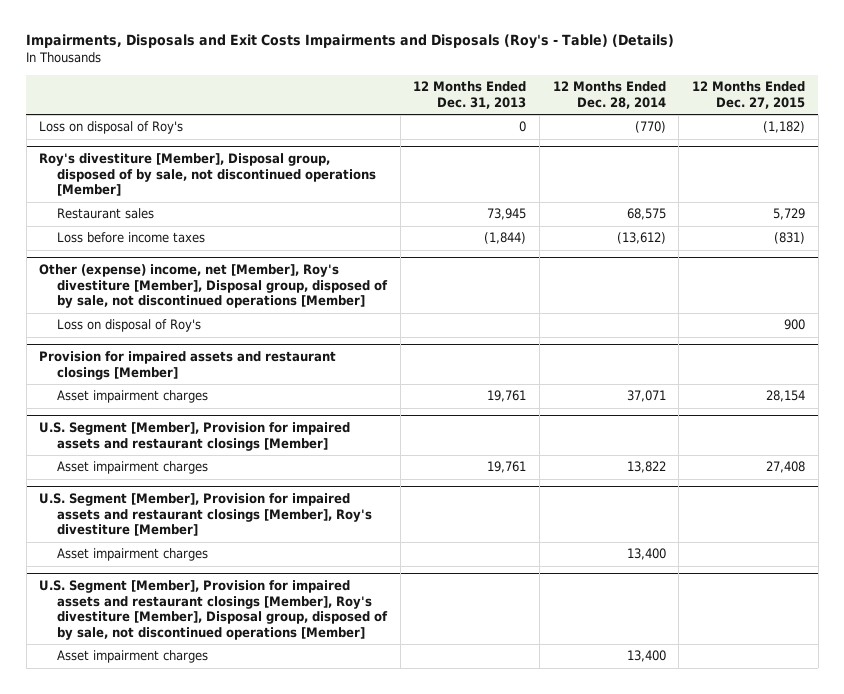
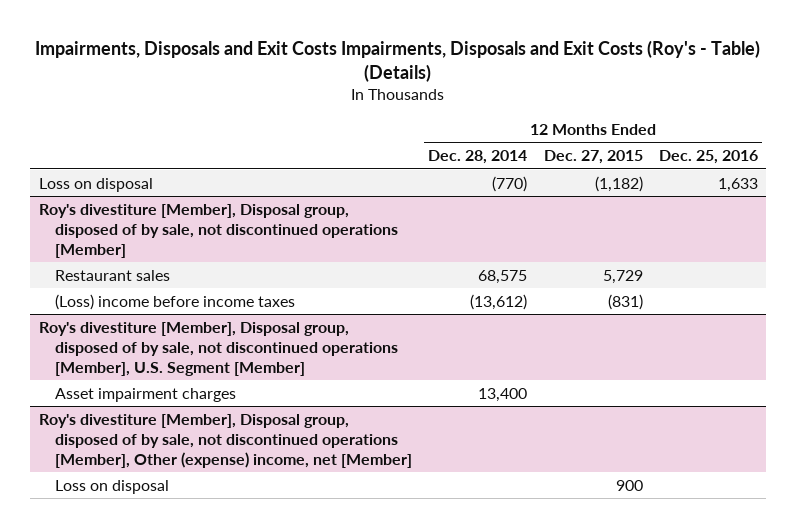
- Impairments, Disposals and Exit Costs Impairments and Disposals (Roy's - Table) (Details)
+ Impairments, Disposals and Exit Costs Impairments, Disposals and Exit Costs (Roy's - Table) (Details)
- | 12 Months Ended Dec. 31, 2013 | 12 Months Ended Dec. 28, 2014 | 12 Months Ended Dec. 27, 2015
+ | 12 Months Ended Dec. 28, 2014 | 12 Months Ended Dec. 27, 2015 | 12 Months Ended Dec. 25, 2016
- Loss on disposal of Roy's | 0 | (770) | (1,182)
+ Loss on disposal | (770) | (1,182) | 1,633
@ Roy's divestiture [Member], Disposal group, disposed of by sale, not discontinued operations [Member]
- Loss before income taxes | (1,844) | (13,612) | (831)
- Other (expense) income, net [Member], Roy's divestiture [Member], Disposal group, disposed of by sale, not discontinued operations [Member]
- Loss on disposal of Roy's | | | 900
- Provision for impaired assets and restaurant closings [Member]
- Asset impairment charges | 19,761 | 37,071 | 28,154
- U.S. Segment [Member], Provision for impaired assets and restaurant closings [Member]
- Asset impairment charges | 19,761 | 13,822 | 27,408
- U.S. Segment [Member], Provision for impaired assets and restaurant closings [Member], Roy's divestiture [Member]
- Asset impairment charges | | 13,400 |
- U.S. Segment [Member], Provision for impaired assets and restaurant closings [Member], Roy's divestiture [Member], Disposal group, disposed of by sale, not discontinued operations [Member]
@ Roy's divestiture [Member], Disposal group, disposed of by sale, not discontinued operations [Member]
+ (Loss) income before income taxes | (13,612) | (831) |
+ Roy's divestiture [Member], Disposal group, disposed of by sale, not discontinued operations [Member], U.S. Segment [Member]
+ Roy's divestiture [Member], Disposal group, disposed of by sale, not discontinued operations [Member], Other (expense) income, net [Member]
+ Loss on disposal | | 900 |

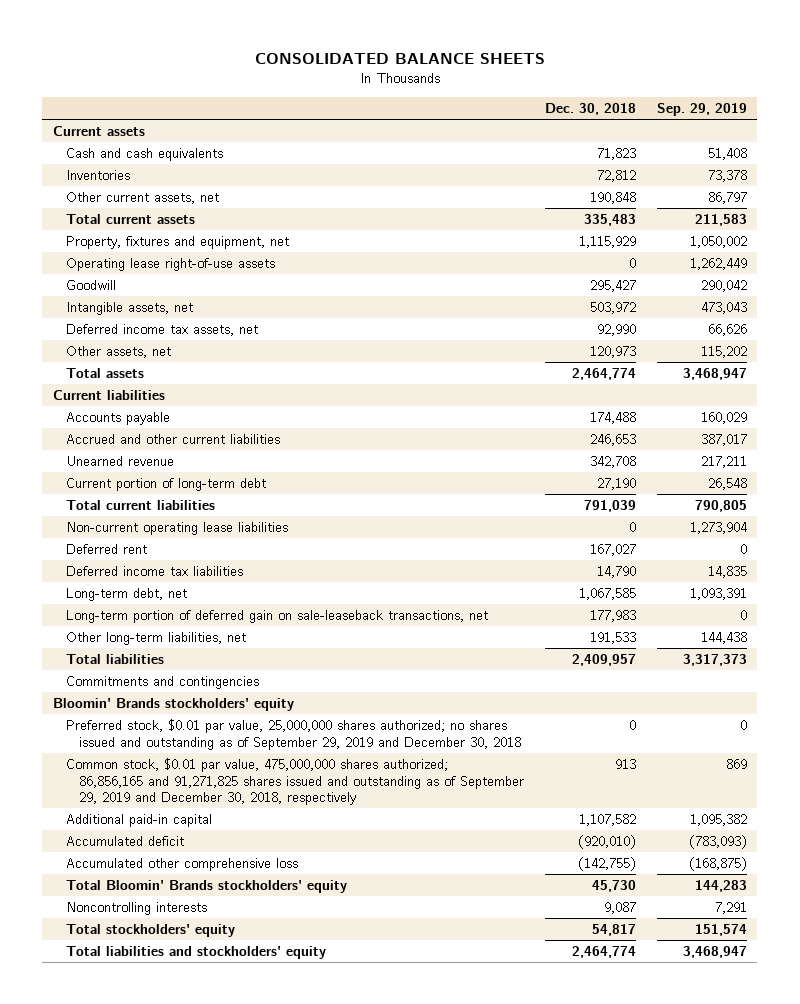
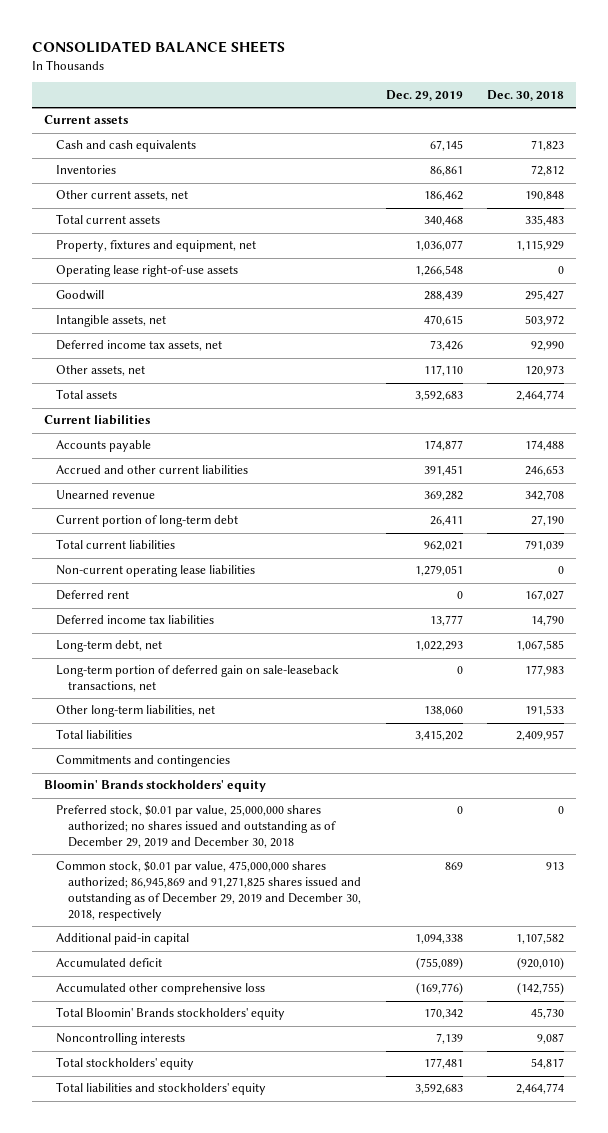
- | Dec. 30, 2018 | Sep. 29, 2019
+ | Dec. 29, 2019 | Dec. 30, 2018
- Preferred stock, $0.01 par value, 25,000,000 shares authorized; no shares issued and outstanding as of September 29, 2019 and December 30, 2018 | 0 | 0
- Common stock, $0.01 par value, 475,000,000 shares authorized; 86,856,165 and 91,271,825 shares issued and outstanding as of September 29, 2019 and December 30, 2018, respectively | 913 | 869
+ Preferred stock, $0.01 par value, 25,000,000 shares authorized; no shares issued and outstanding as of December 29, 2019 and December 30, 2018 | 0 | 0
+ Common stock, $0.01 par value, 475,000,000 shares authorized; 86,945,869 and 91,271,825 shares issued and outstanding as of December 29, 2019 and December 30, 2018, respectively | 869 | 913

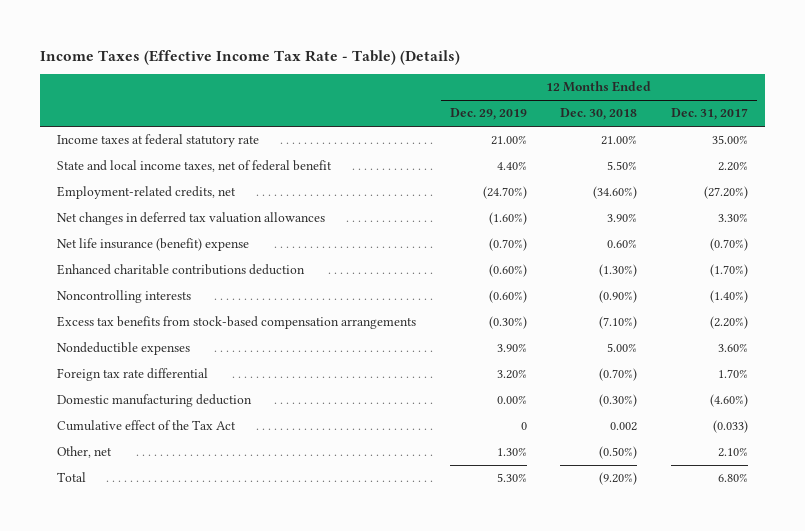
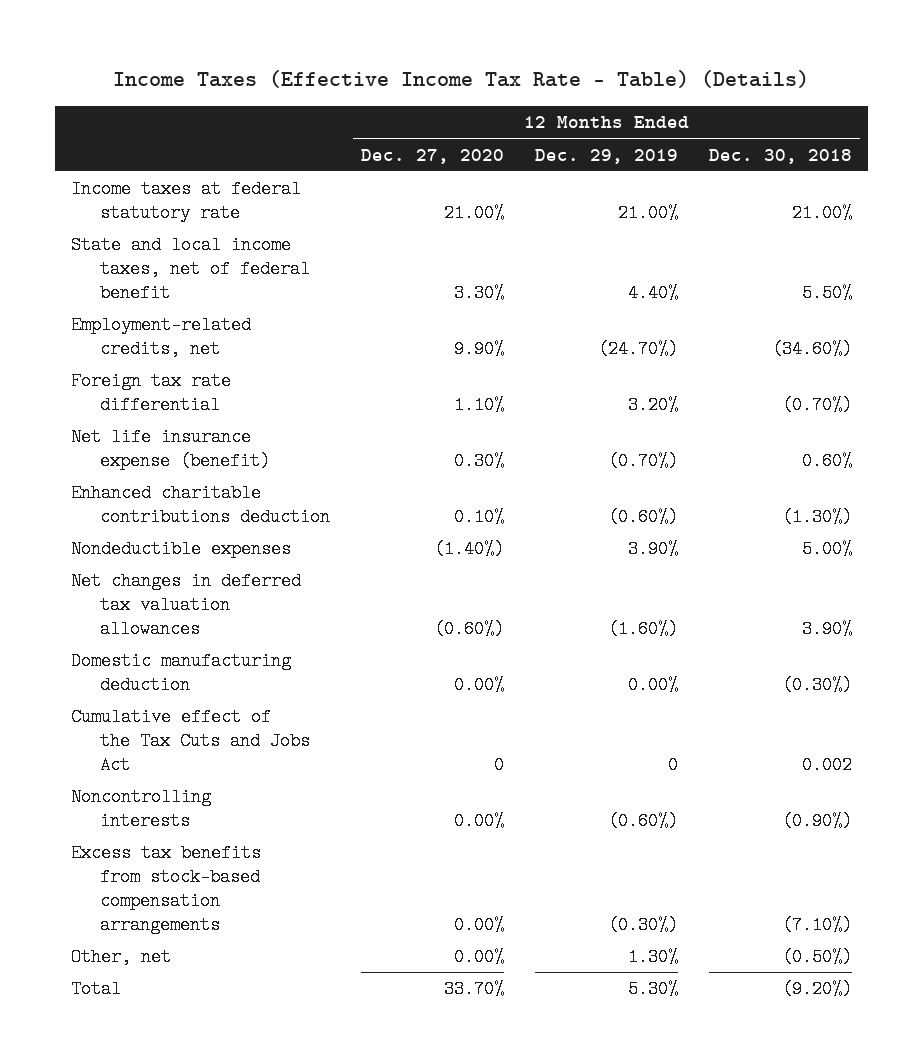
- | 12 Months Ended Dec. 29, 2019 | 12 Months Ended Dec. 30, 2018 | 12 Months Ended Dec. 31, 2017
+ | 12 Months Ended Dec. 27, 2020 | 12 Months Ended Dec. 29, 2019 | 12 Months Ended Dec. 30, 2018
- Net life insurance (benefit) expense | (0.70%) | 0.60% | (0.70%)
moved up: Foreign tax rate differential | 1.10% | 3.20% | (0.70%)
+ Net life insurance expense (benefit) | 0.30% | (0.70%) | 0.60%
moved down: Net changes in deferred tax valuation allowances | (0.60%) | (1.60%) | 3.90%
- Cumulative effect of the Tax Act | 0 | 0.002 | (0.033)
+ Cumulative effect of the Tax Cuts and Jobs Act | 0 | 0 | 0.002
moved down: Noncontrolling interests | 0.00% | (0.60%) | (0.90%)
moved down: Excess tax benefits from stock-based compensation arrangements | 0.00% | (0.30%) | (7.10%)

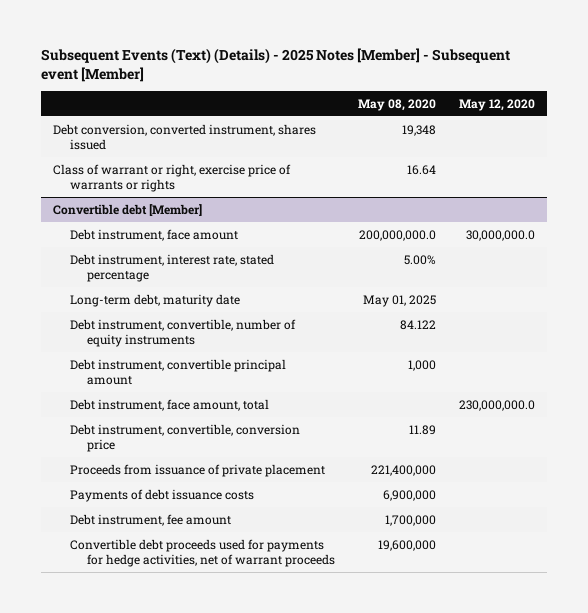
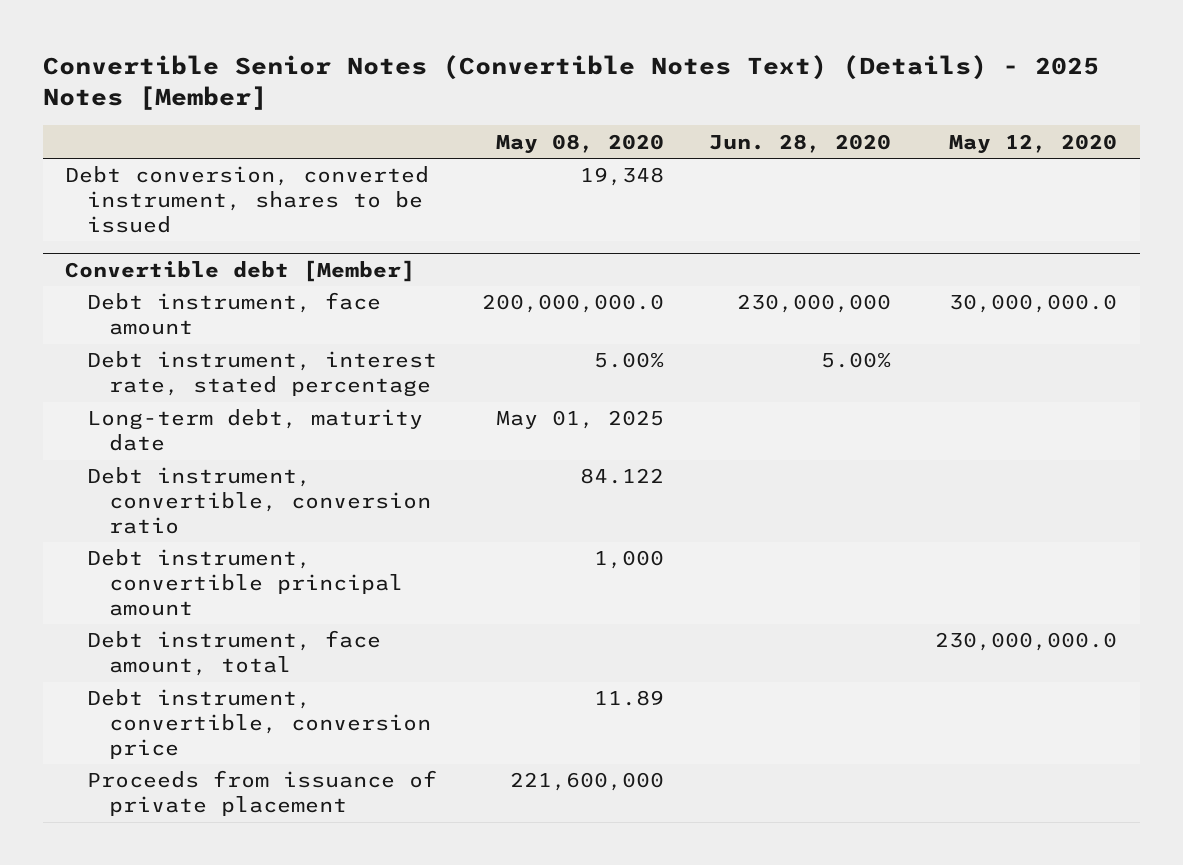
- Subsequent Events (Text) (Details) - 2025 Notes [Member] - Subsequent event [Member]
+ Convertible Senior Notes (Convertible Notes Text) (Details) - 2025 Notes [Member]
- | May 08, 2020 | May 12, 2020
+ | May 08, 2020 | Jun. 28, 2020 | May 12, 2020
- Debt conversion, converted instrument, shares issued | 19,348 |
- Class of warrant or right, exercise price of warrants or rights | 16.64 |
+ Debt conversion, converted instrument, shares to be issued | 19,348 | |
@ Convertible debt [Member]
- Debt instrument, convertible, number of equity instruments | 84.122 |
+ Debt instrument, convertible, conversion ratio | 84.122 | |
- Proceeds from issuance of private placement | 221,400,000 |
- Payments of debt issuance costs | 6,900,000 |
- Debt instrument, fee amount | 1,700,000 |
- Convertible debt proceeds used for payments for hedge activities, net of warrant proceeds | 19,600,000 |
+ Proceeds from issuance of private placement | 221,600,000 | |

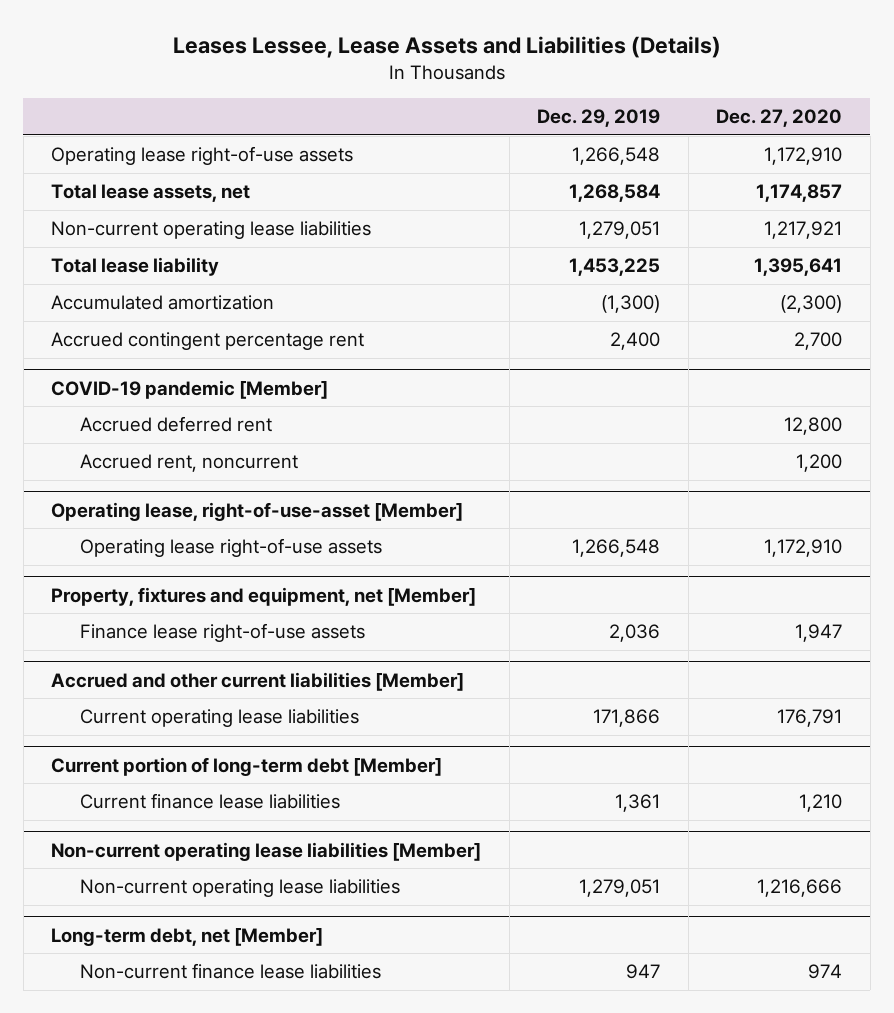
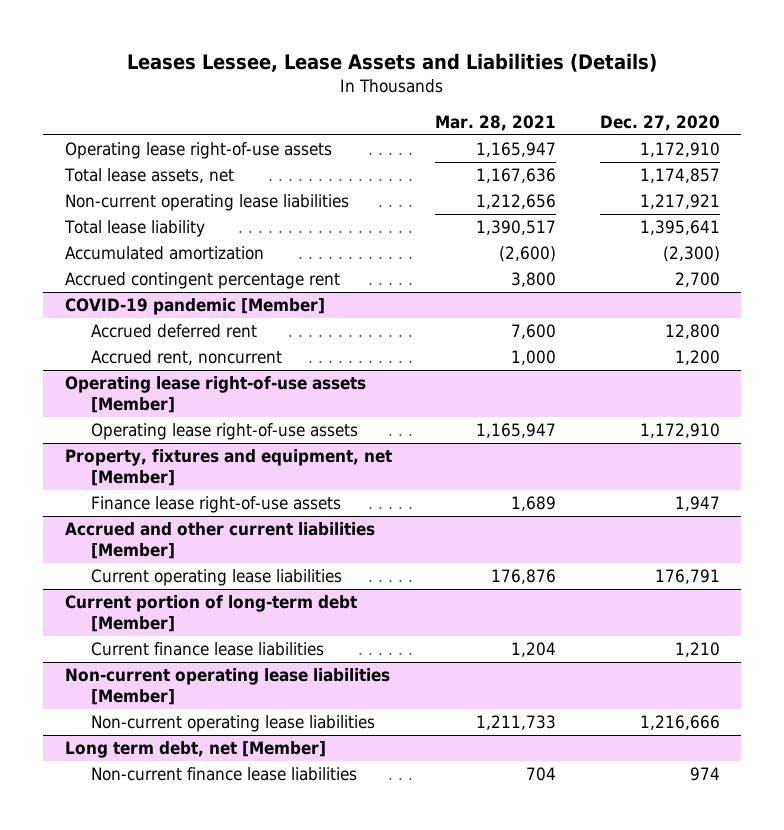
- | Dec. 29, 2019 | Dec. 27, 2020
+ | Mar. 28, 2021 | Dec. 27, 2020
- Operating lease, right-of-use-asset [Member]
+ Operating lease right-of-use assets [Member]
- Long-term debt, net [Member]
+ Long term debt, net [Member]

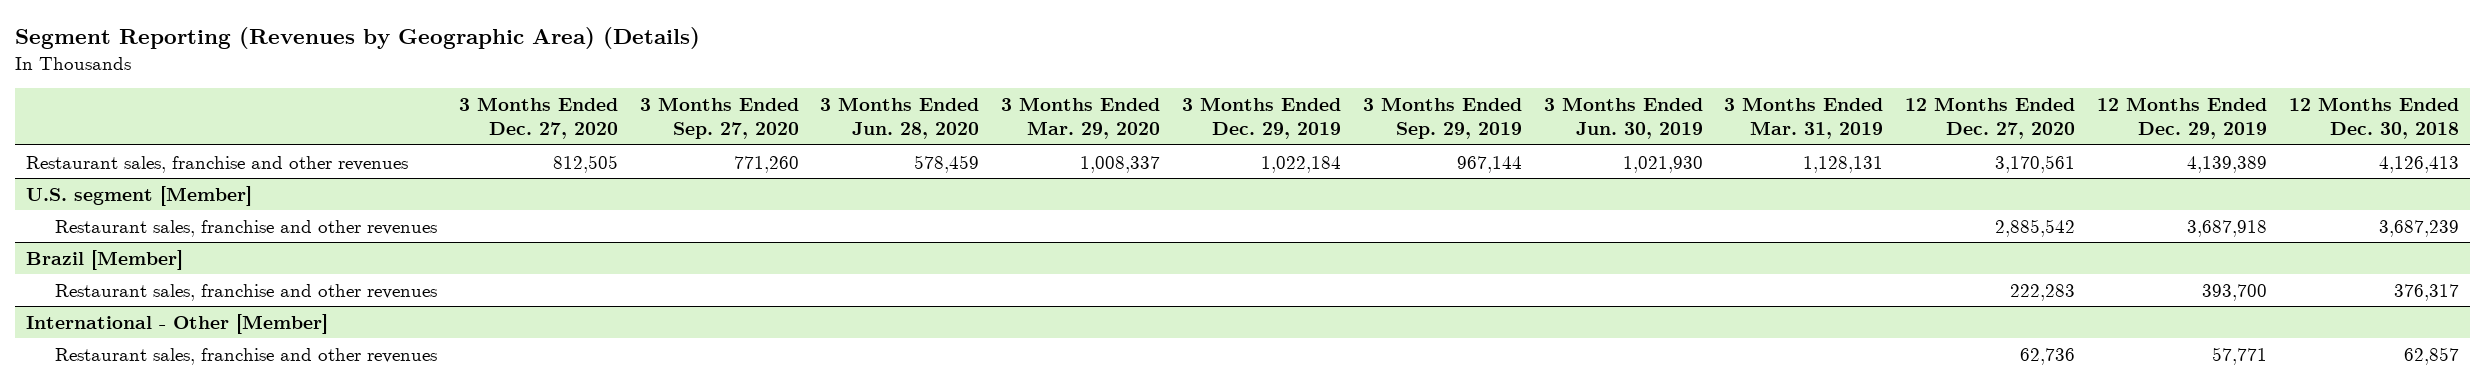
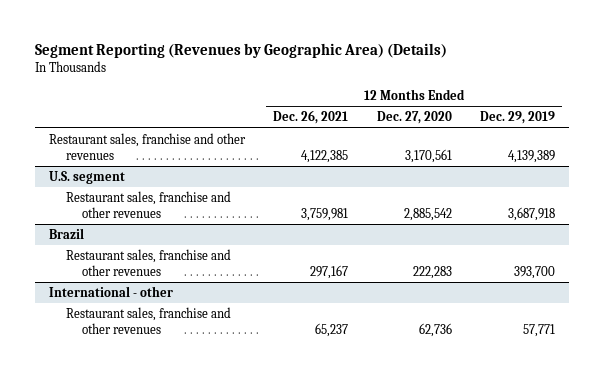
- | 3 Months Ended Dec. 27, 2020 | 3 Months Ended Sep. 27, 2020 | 3 Months Ended Jun. 28, 2020 | 3 Months Ended Mar. 29, 2020 | 3 Months Ended Dec. 29, 2019 | 3 Months Ended Sep. 29, 2019 | 3 Months Ended Jun. 30, 2019 | 3 Months Ended Mar. 31, 2019 | 12 Months Ended Dec. 27, 2020 | 12 Months Ended Dec. 29, 2019 | 12 Months Ended Dec. 30, 2018
+ | 12 Months Ended Dec. 26, 2021 | 12 Months Ended Dec. 27, 2020 | 12 Months Ended Dec. 29, 2019
- U.S. segment [Member]
+ U.S. segment
- Brazil [Member]
+ Brazil
- International - Other [Member]
+ International - other

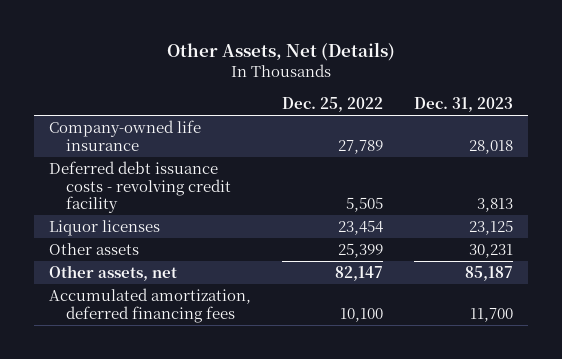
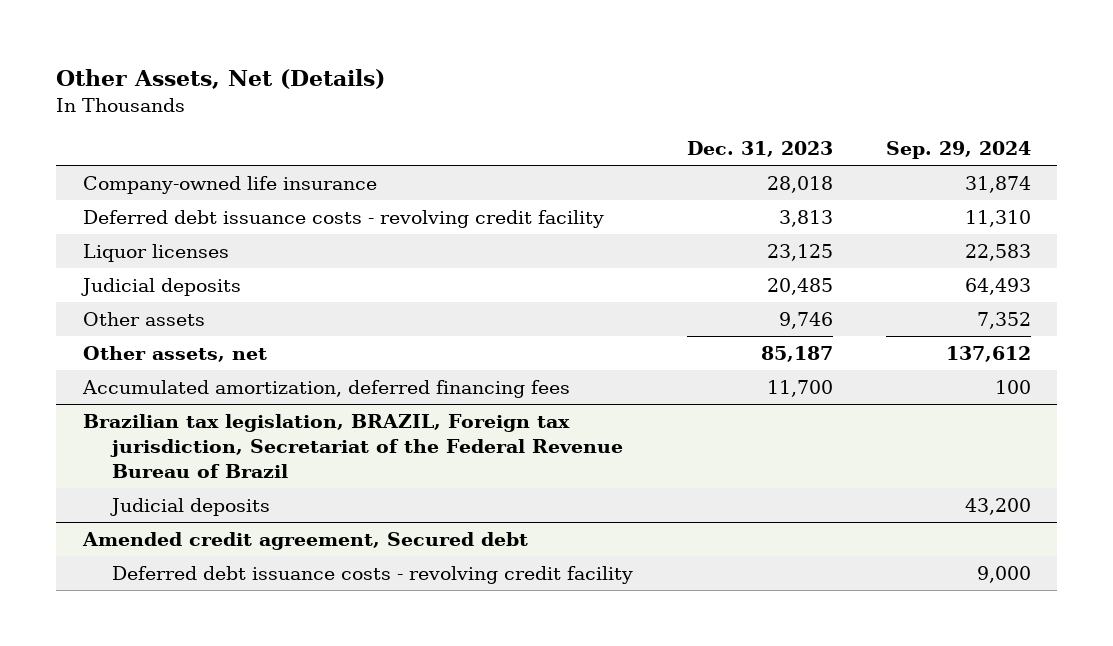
- | Dec. 25, 2022 | Dec. 31, 2023
+ | Dec. 31, 2023 | Sep. 29, 2024
- Other assets | 25,399 | 30,231
+ Judicial deposits | 20,485 | 64,493
+ Other assets | 9,746 | 7,352
+ Brazilian tax legislation, BRAZIL, Foreign tax jurisdiction, Secretariat of the Federal Revenue Bureau of Brazil
+ Judicial deposits | | 43,200
+ Amended credit agreement, Secured debt
+ Deferred debt issuance costs - revolving credit facility | | 9,000

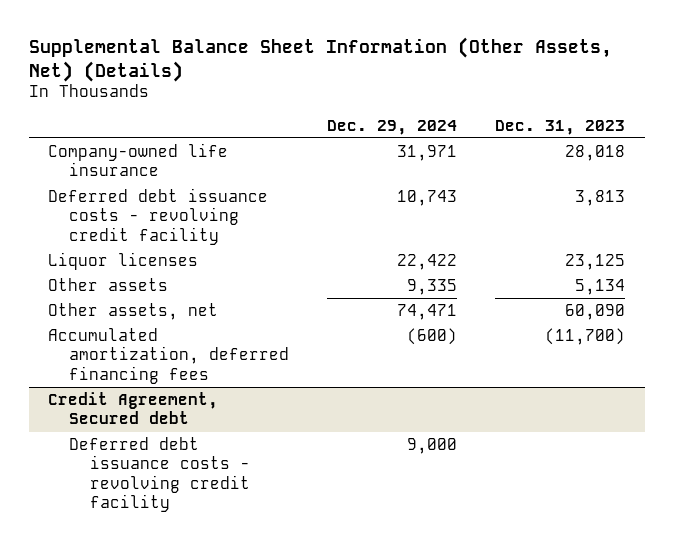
- Other Assets, Net (Details)
+ Supplemental Balance Sheet Information (Other Assets, Net) (Details)
- | Dec. 31, 2023 | Sep. 29, 2024
+ | Dec. 29, 2024 | Dec. 31, 2023
- Judicial deposits | 20,485 | 64,493
- Other assets | 9,746 | 7,352
- Other assets, net | 85,187 | 137,612
- Accumulated amortization, deferred financing fees | 11,700 | 100
- Brazilian tax legislation, BRAZIL, Foreign tax jurisdiction, Secretariat of the Federal Revenue Bureau of Brazil
- Judicial deposits | | 43,200
- Amended credit agreement, Secured debt
+ Other assets | 9,335 | 5,134
+ Other assets, net | 74,471 | 60,090
+ Accumulated amortization, deferred financing fees | (600) | (11,700)
+ Credit Agreement, Secured debt

